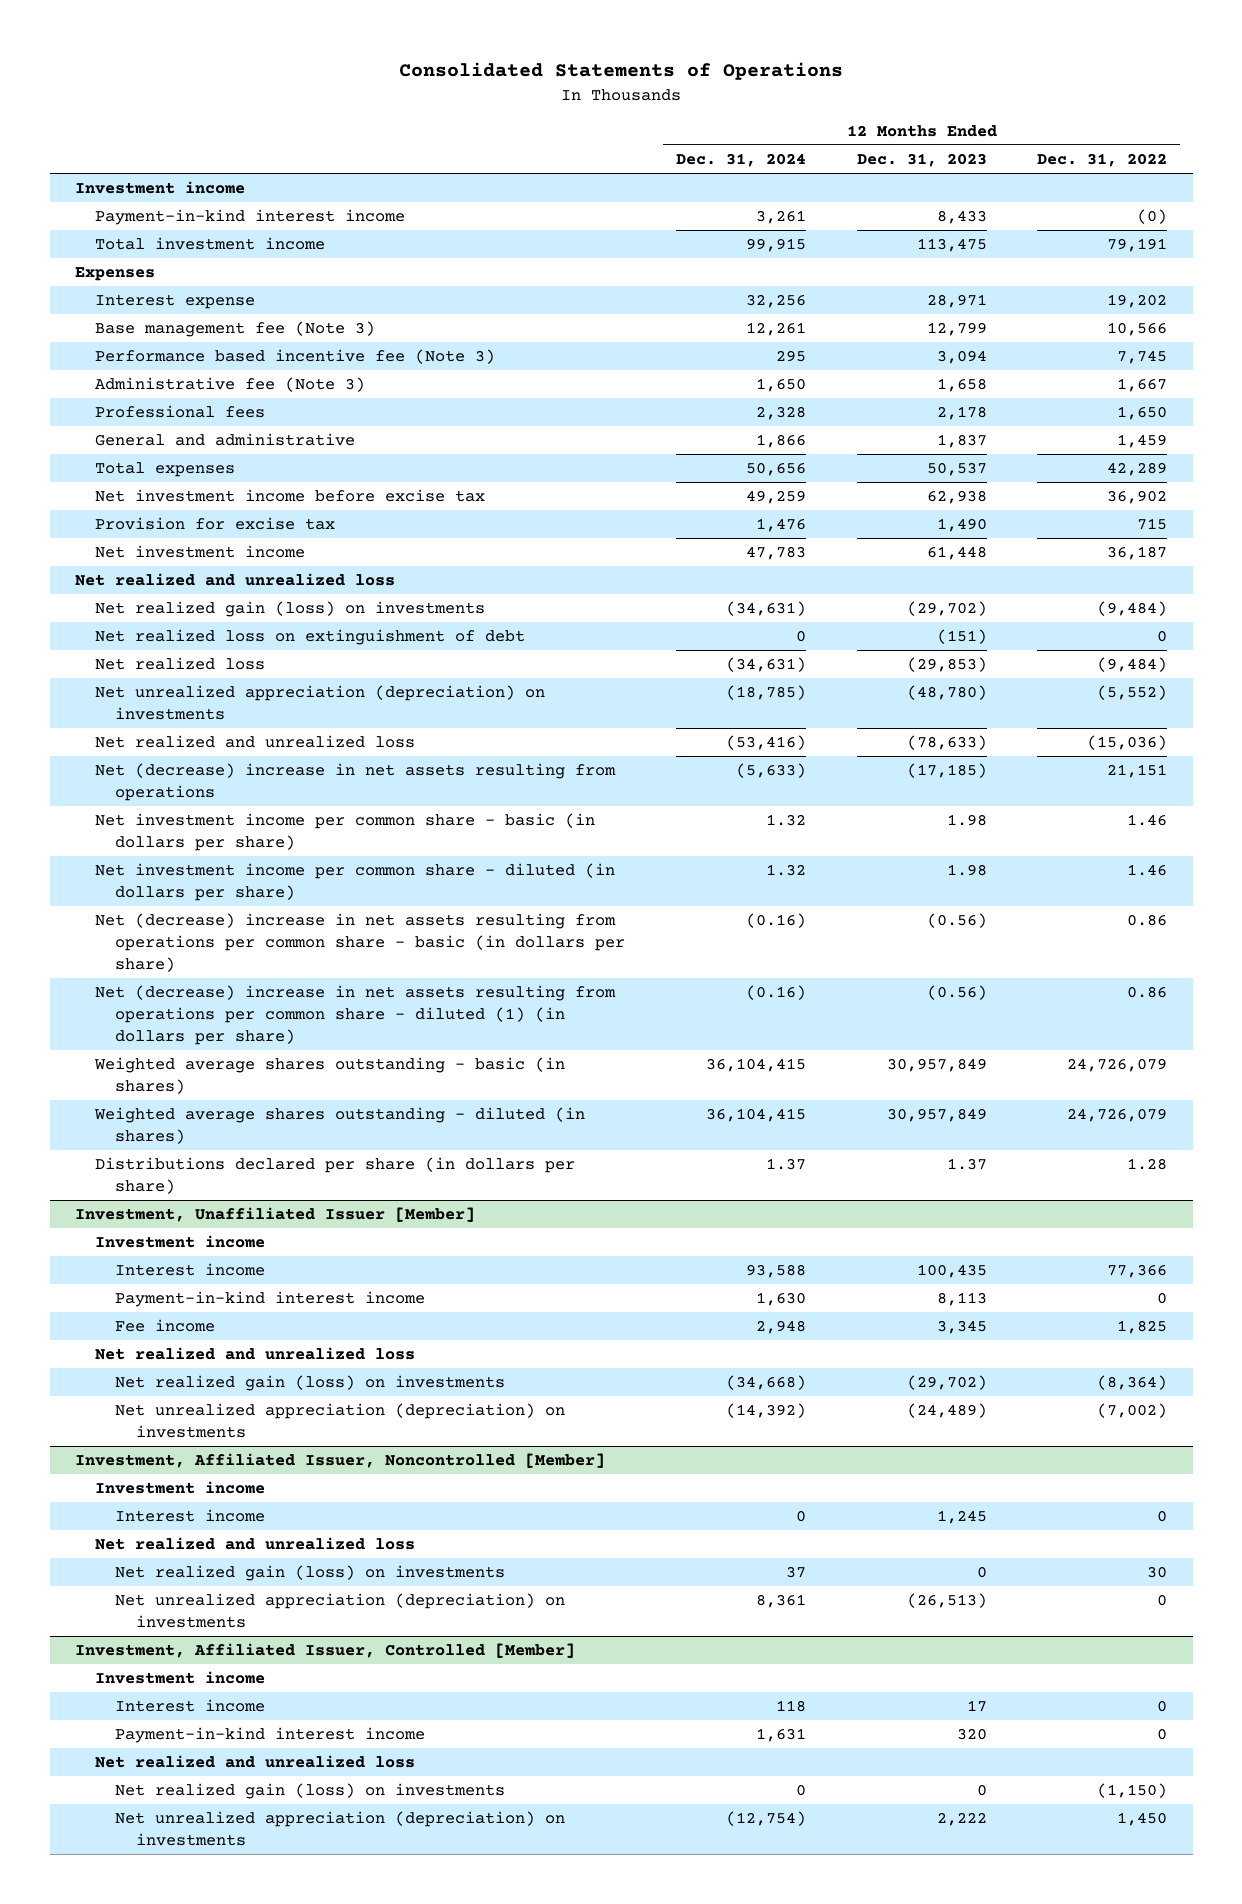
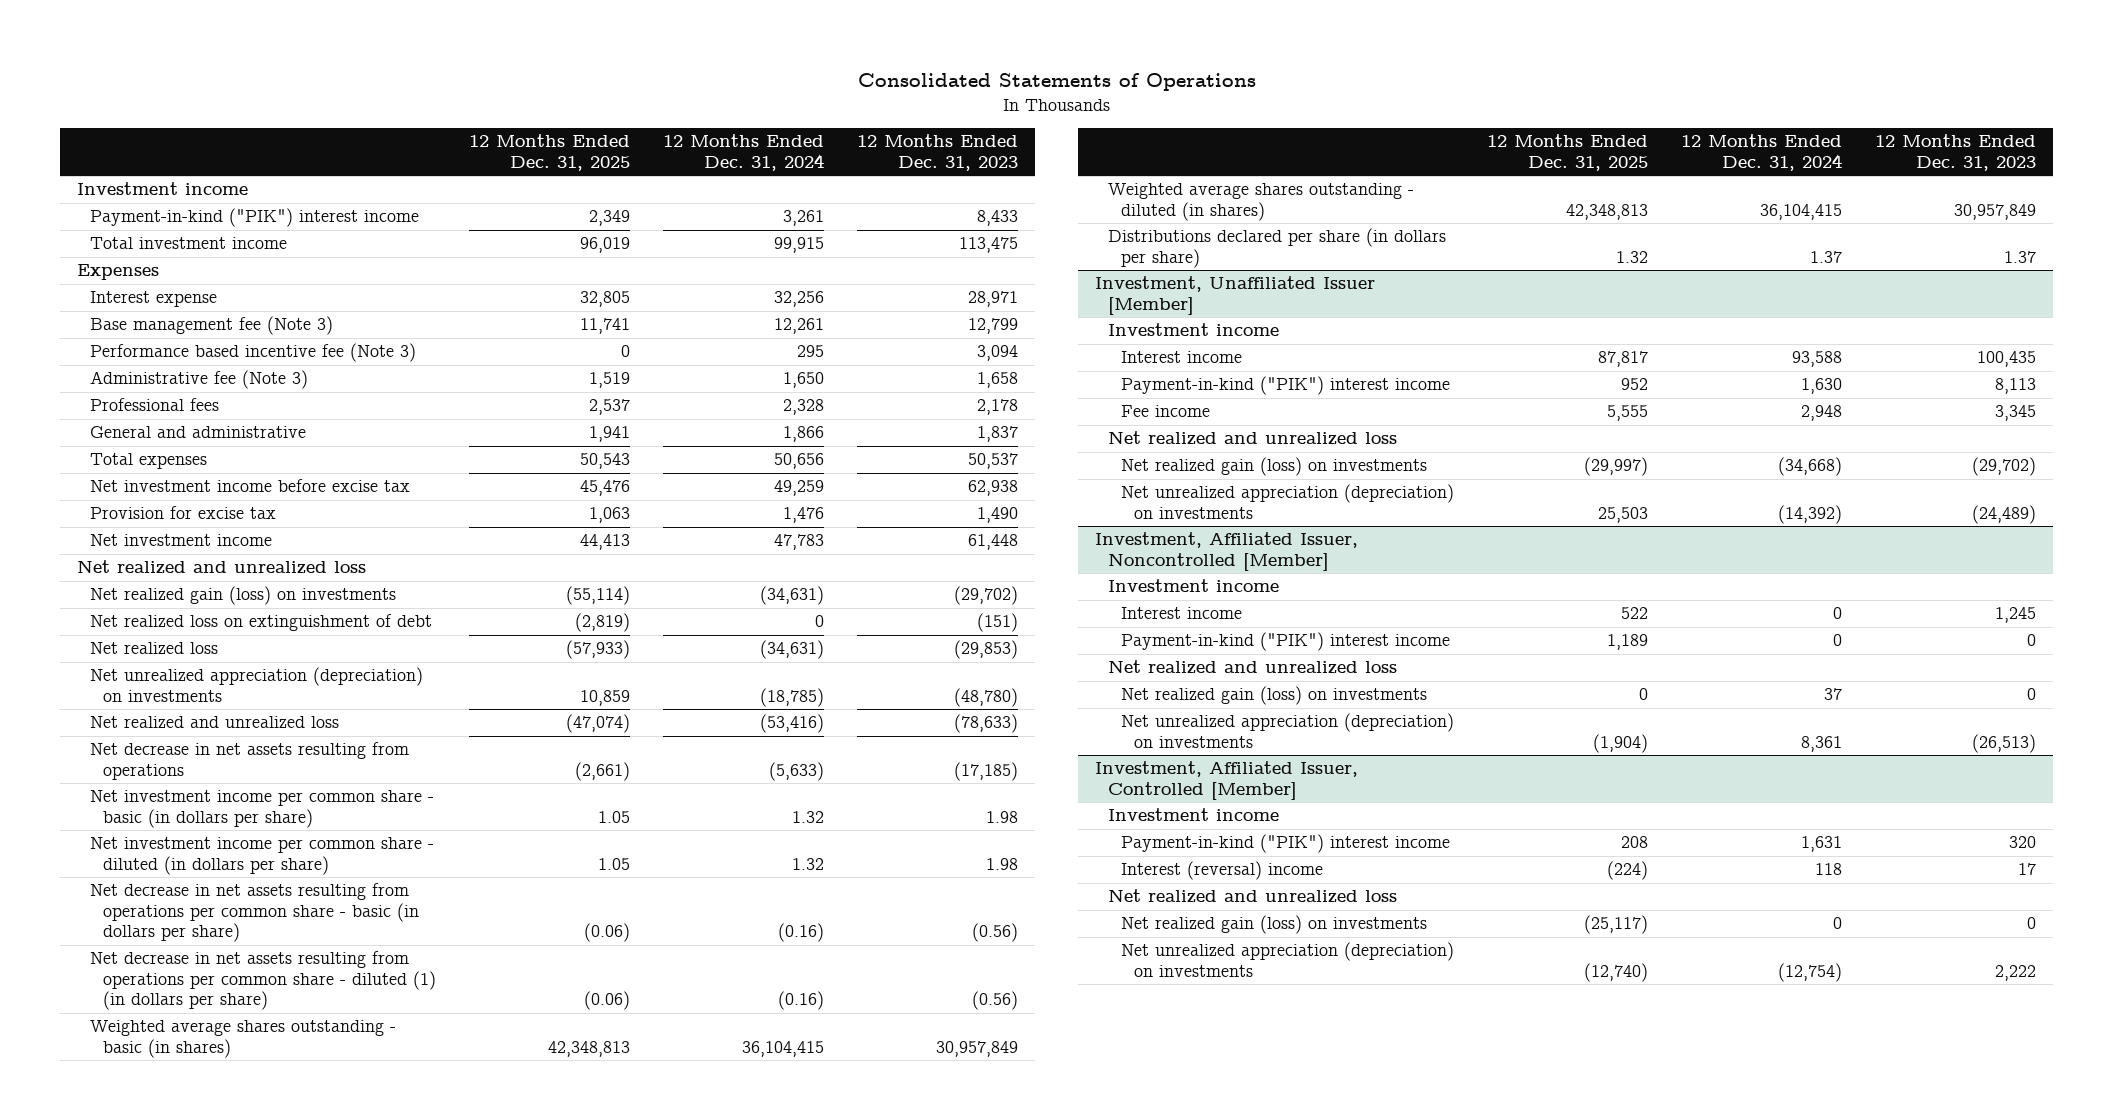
- | 12 Months Ended Dec. 31, 2024 | 12 Months Ended Dec. 31, 2023 | 12 Months Ended Dec. 31, 2022
+ | 12 Months Ended Dec. 31, 2025 | 12 Months Ended Dec. 31, 2024 | 12 Months Ended Dec. 31, 2023
- Payment-in-kind interest income | 3,261 | 8,433 | (0)
+ Payment-in-kind ("PIK") interest income | 2,349 | 3,261 | 8,433
- Net (decrease) increase in net assets resulting from operations | (5,633) | (17,185) | 21,151
+ Net decrease in net assets resulting from operations | (2,661) | (5,633) | (17,185)
- Net (decrease) increase in net assets resulting from operations per common share - basic (in dollars per share) | (0.16) | (0.56) | 0.86
- Net (decrease) increase in net assets resulting from operations per common share - diluted (1) (in dollars per share) | (0.16) | (0.56) | 0.86
+ Net decrease in net assets resulting from operations per common share - basic (in dollars per share) | (0.06) | (0.16) | (0.56)
+ Net decrease in net assets resulting from operations per common share - diluted (1) (in dollars per share) | (0.06) | (0.16) | (0.56)
@ Investment, Unaffiliated Issuer [Member]
- Payment-in-kind interest income | 1,630 | 8,113 | 0
+ Payment-in-kind ("PIK") interest income | 952 | 1,630 | 8,113
@ Investment, Affiliated Issuer, Noncontrolled [Member]
+ Payment-in-kind ("PIK") interest income | 1,189 | 0 | 0
@ Investment, Affiliated Issuer, Controlled [Member]
- Interest income | 118 | 17 | 0
- Payment-in-kind interest income | 1,631 | 320 | 0
+ Payment-in-kind ("PIK") interest income | 208 | 1,631 | 320
+ Interest (reversal) income | (224) | 118 | 17

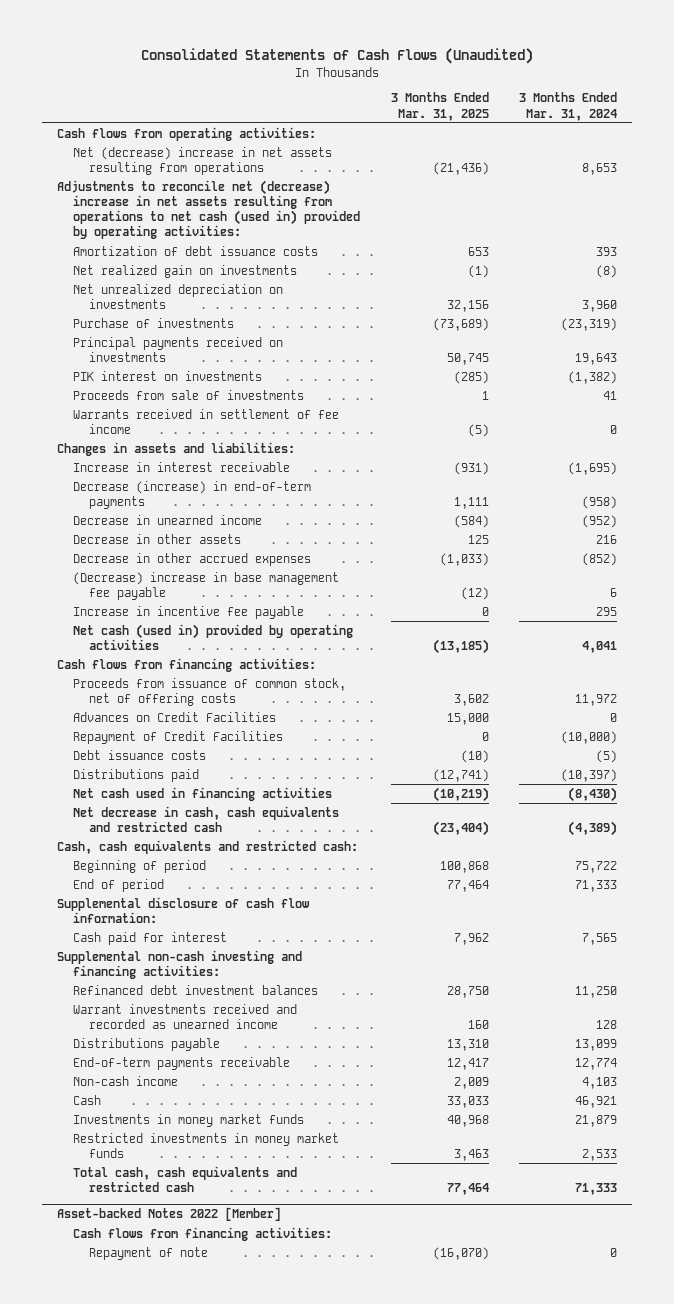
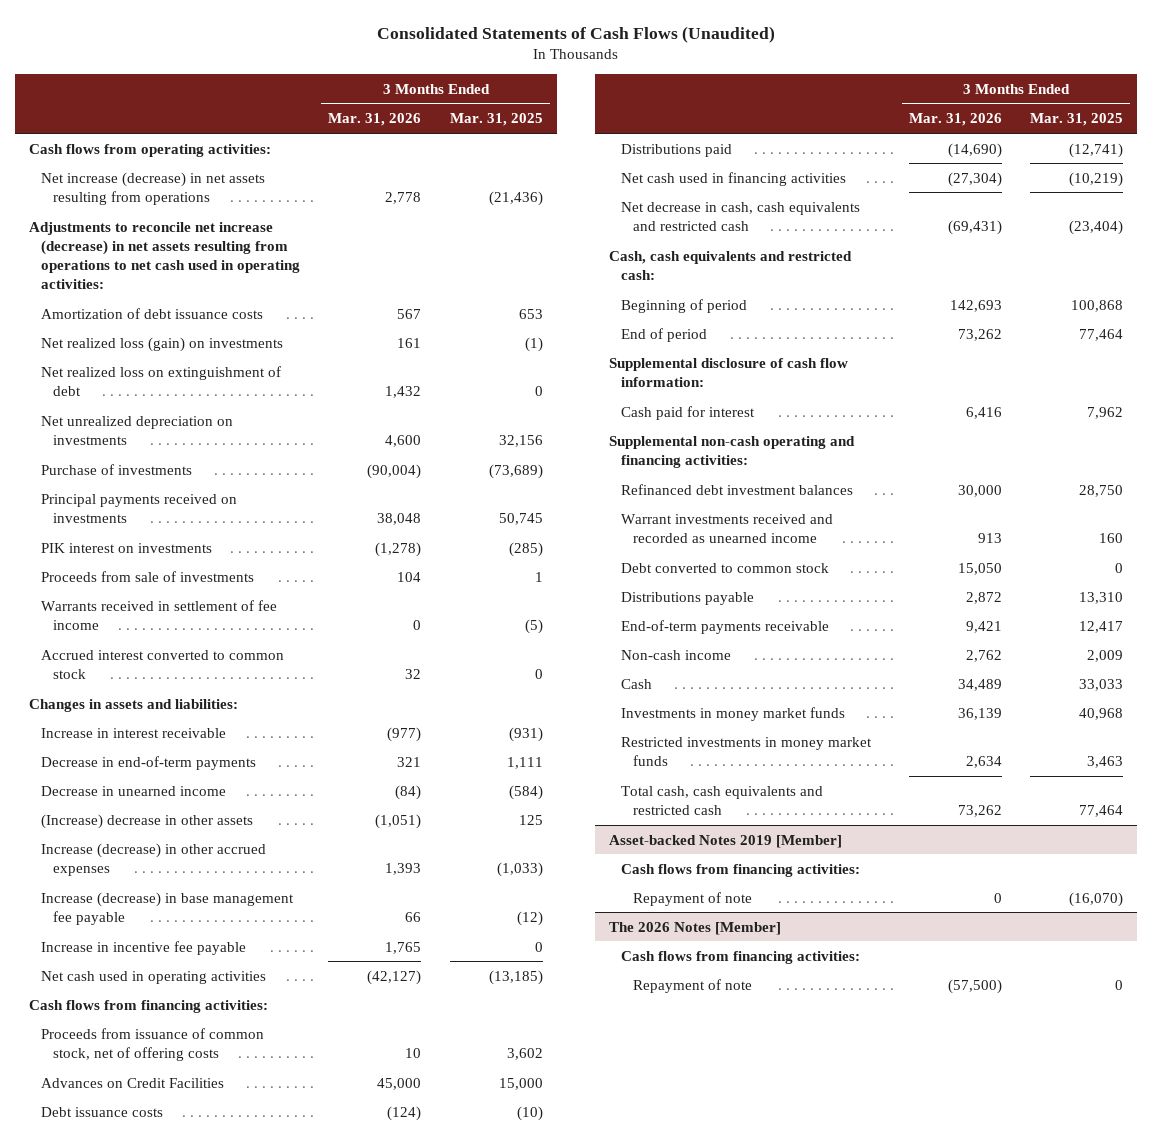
- | 3 Months Ended Mar. 31, 2025 | 3 Months Ended Mar. 31, 2024
+ | 3 Months Ended Mar. 31, 2026 | 3 Months Ended Mar. 31, 2025
- Net (decrease) increase in net assets resulting from operations | (21,436) | 8,653
- Adjustments to reconcile net (decrease) increase in net assets resulting from operations to net cash (used in) provided by operating activities:
+ Net increase (decrease) in net assets resulting from operations | 2,778 | (21,436)
+ Adjustments to reconcile net increase (decrease) in net assets resulting from operations to net cash used in operating activities:
- Net realized gain on investments | (1) | (8)
+ Net realized loss (gain) on investments | 161 | (1)
+ Net realized loss on extinguishment of debt | 1,432 | 0
+ Accrued interest converted to common stock | 32 | 0
- Decrease (increase) in end-of-term payments | 1,111 | (958)
+ Decrease in end-of-term payments | 321 | 1,111
- Decrease in other assets | 125 | 216
- Decrease in other accrued expenses | (1,033) | (852)
- (Decrease) increase in base management fee payable | (12) | 6
+ (Increase) decrease in other assets | (1,051) | 125
+ Increase (decrease) in other accrued expenses | 1,393 | (1,033)
+ Increase (decrease) in base management fee payable | 66 | (12)
- Net cash (used in) provided by operating activities | (13,185) | 4,041
+ Net cash used in operating activities | (42,127) | (13,185)
- Repayment of Credit Facilities | 0 | (10,000)
- Supplemental non-cash investing and financing activities:
+ Supplemental non-cash operating and financing activities:
+ Debt converted to common stock | 15,050 | 0
- Asset-backed Notes 2022 [Member]
+ Asset-backed Notes 2019 [Member]
+ The 2026 Notes [Member]
+ Cash flows from financing activities:
+ Repayment of note | (57,500) | 0

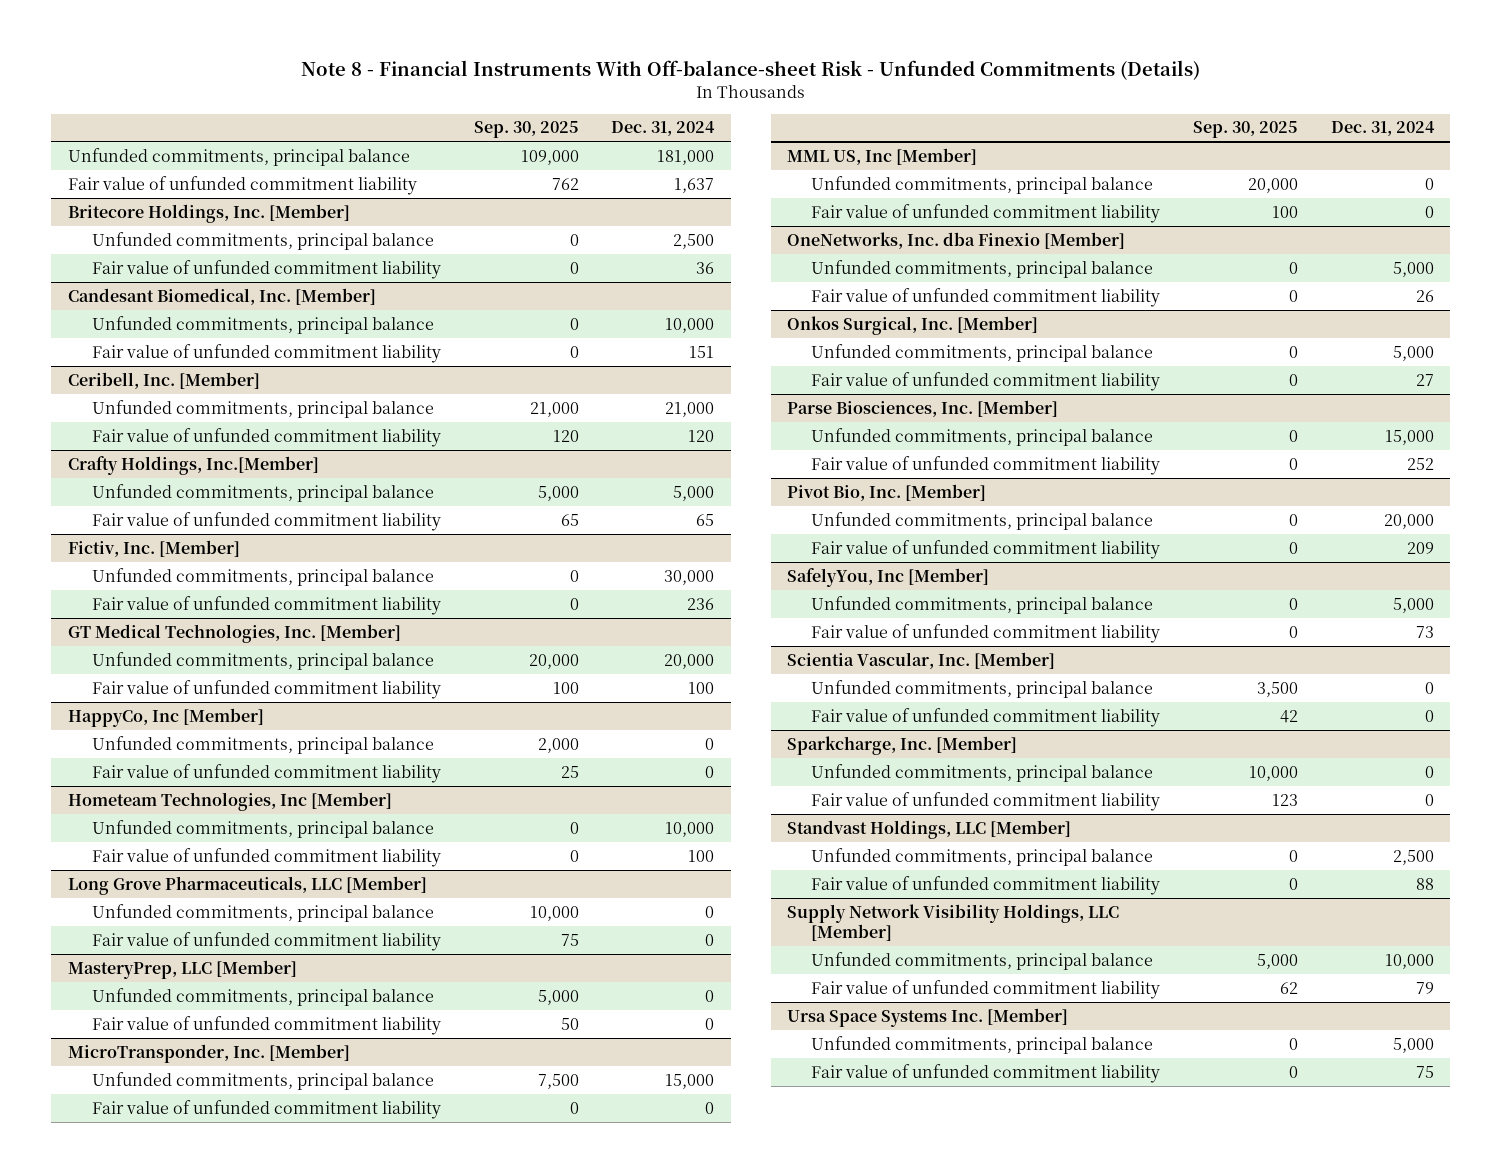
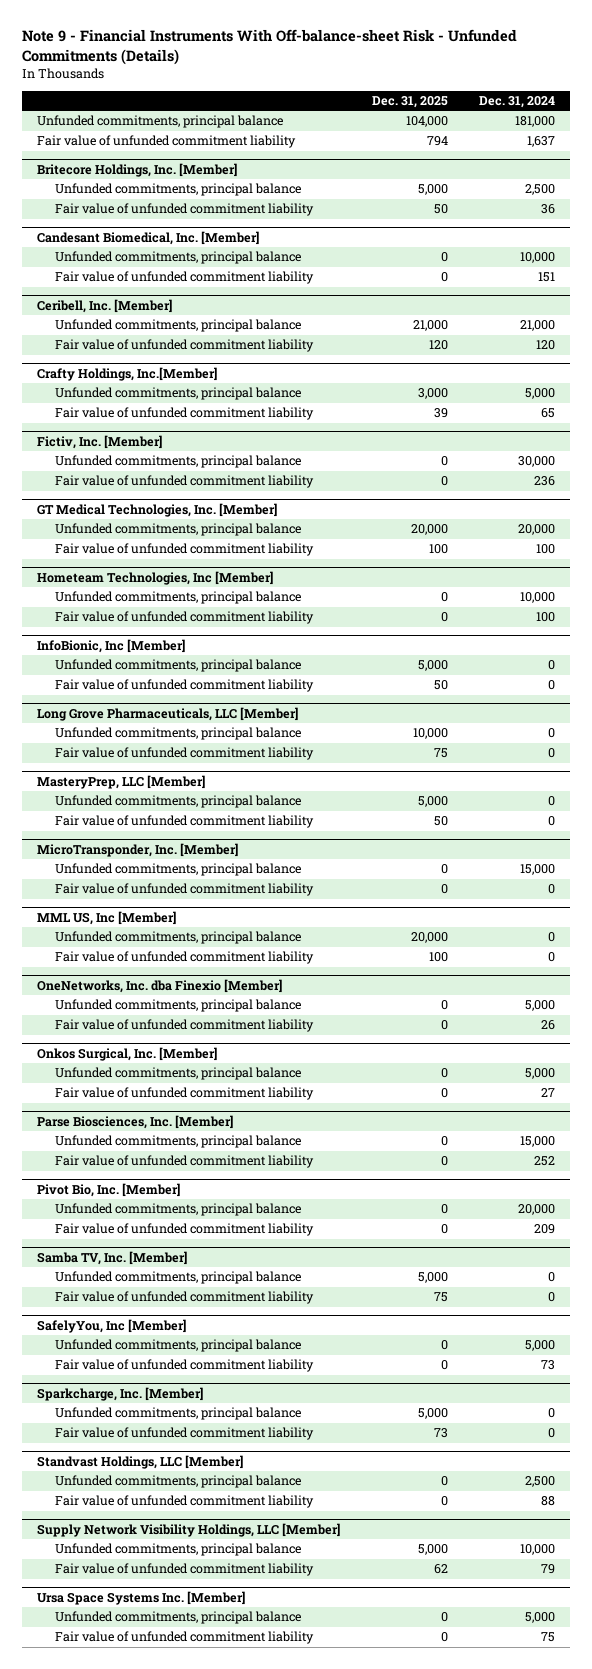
- Note 8 - Financial Instruments With Off-balance-sheet Risk - Unfunded Commitments (Details)
+ Note 9 - Financial Instruments With Off-balance-sheet Risk - Unfunded Commitments (Details)
- | Sep. 30, 2025 | Dec. 31, 2024
+ | Dec. 31, 2025 | Dec. 31, 2024
- HappyCo, Inc [Member]
- Unfunded commitments, principal balance | 2,000 | 0
- Fair value of unfunded commitment liability | 25 | 0
+ InfoBionic, Inc [Member]
+ Unfunded commitments, principal balance | 5,000 | 0
+ Fair value of unfunded commitment liability | 50 | 0
+ Samba TV, Inc. [Member]
+ Unfunded commitments, principal balance | 5,000 | 0
+ Fair value of unfunded commitment liability | 75 | 0
- Scientia Vascular, Inc. [Member]
- Unfunded commitments, principal balance | 3,500 | 0
- Fair value of unfunded commitment liability | 42 | 0

